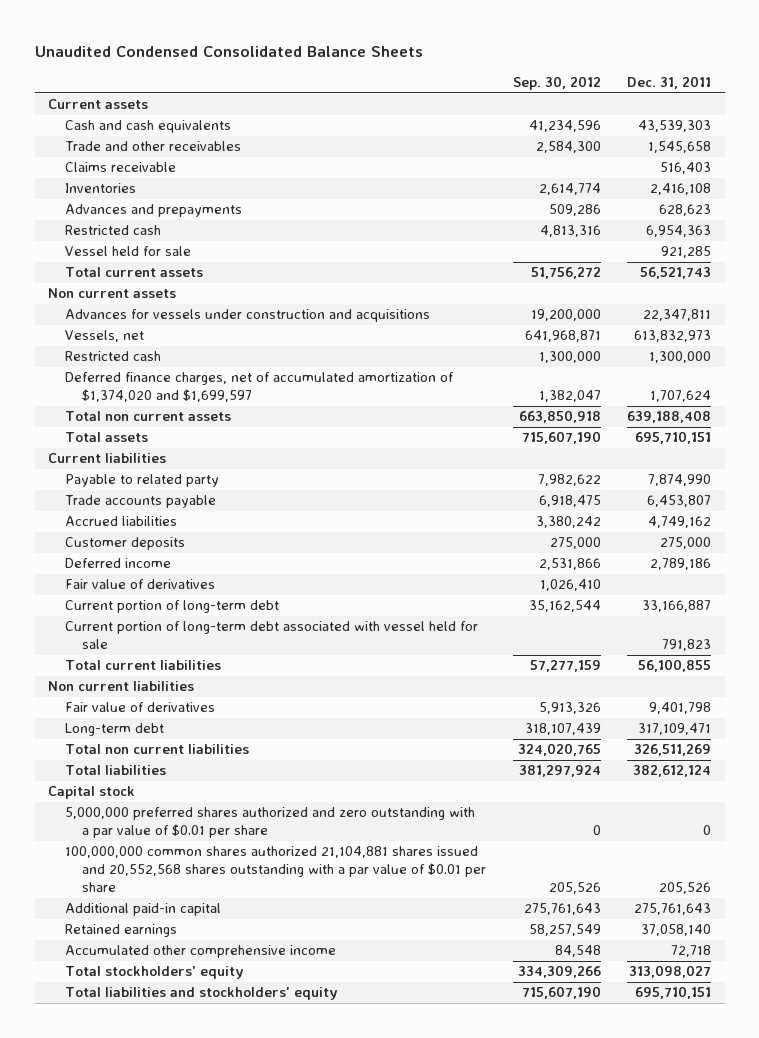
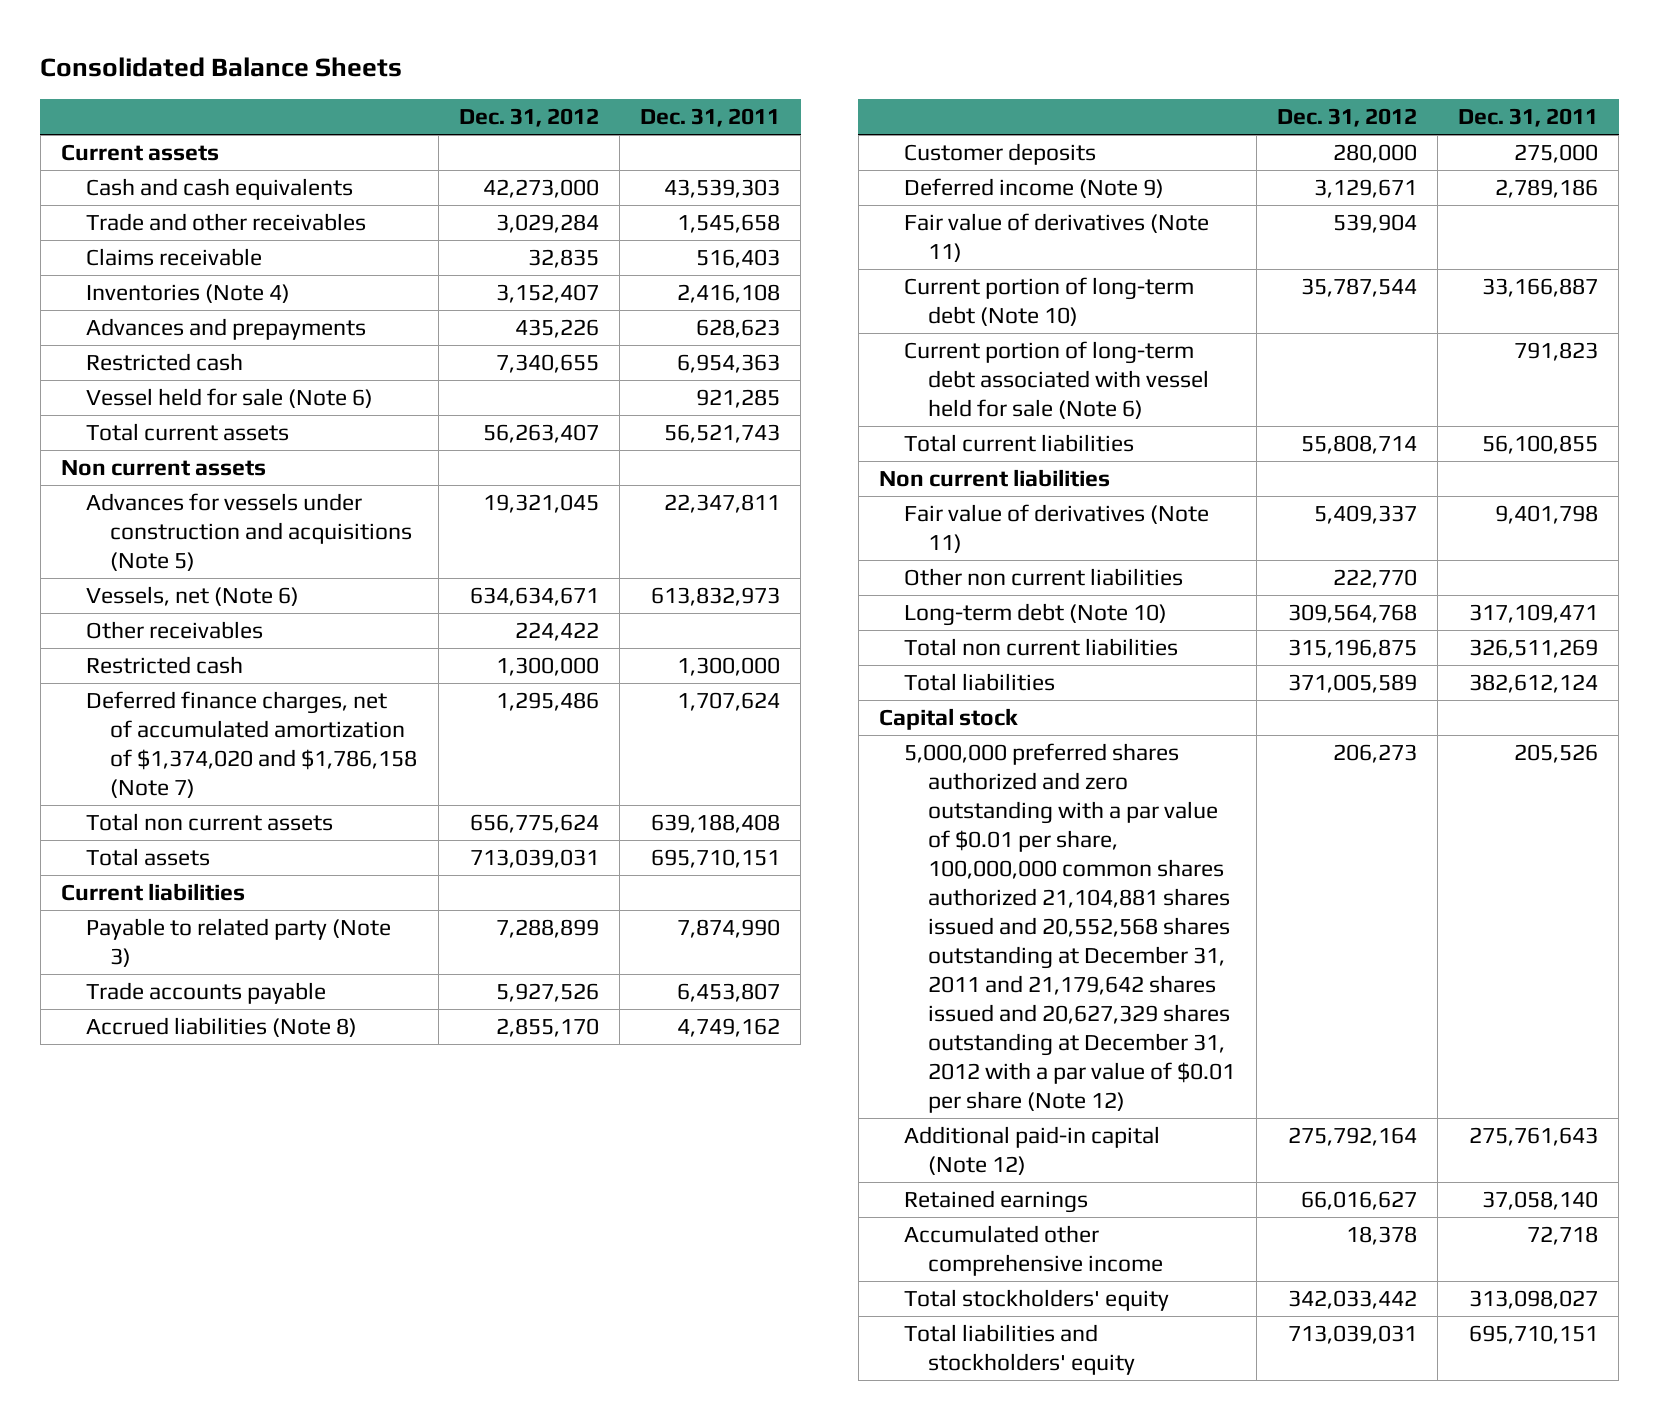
- Unaudited Condensed Consolidated Balance Sheets
+ Consolidated Balance Sheets
- | Sep. 30, 2012 | Dec. 31, 2011
+ | Dec. 31, 2012 | Dec. 31, 2011
- Inventories | 2,614,774 | 2,416,108
+ Inventories (Note 4) | 3,152,407 | 2,416,108
- Vessel held for sale | | 921,285
+ Vessel held for sale (Note 6) | | 921,285
- Advances for vessels under construction and acquisitions | 19,200,000 | 22,347,811
- Vessels, net | 641,968,871 | 613,832,973
+ Advances for vessels under construction and acquisitions (Note 5) | 19,321,045 | 22,347,811
+ Vessels, net (Note 6) | 634,634,671 | 613,832,973
+ Other receivables | 224,422 |
- Deferred finance charges, net of accumulated amortization of $1,374,020 and $1,699,597 | 1,382,047 | 1,707,624
+ Deferred finance charges, net of accumulated amortization of $1,374,020 and $1,786,158 (Note 7) | 1,295,486 | 1,707,624
- Payable to related party | 7,982,622 | 7,874,990
+ Payable to related party (Note 3) | 7,288,899 | 7,874,990
- Accrued liabilities | 3,380,242 | 4,749,162
+ Accrued liabilities (Note 8) | 2,855,170 | 4,749,162
- Deferred income | 2,531,866 | 2,789,186
- Fair value of derivatives | 1,026,410 |
- Current portion of long-term debt | 35,162,544 | 33,166,887
- Current portion of long-term debt associated with vessel held for sale | | 791,823
+ Deferred income (Note 9) | 3,129,671 | 2,789,186
+ Fair value of derivatives (Note 11) | 539,904 |
+ Current portion of long-term debt (Note 10) | 35,787,544 | 33,166,887
+ Current portion of long-term debt associated with vessel held for sale (Note 6) | | 791,823
- Fair value of derivatives | 5,913,326 | 9,401,798
- Long-term debt | 318,107,439 | 317,109,471
+ Fair value of derivatives (Note 11) | 5,409,337 | 9,401,798
+ Other non current liabilities | 222,770 |
+ Long-term debt (Note 10) | 309,564,768 | 317,109,471
- 5,000,000 preferred shares authorized and zero outstanding with a par value of $0.01 per share | 0 | 0
- 100,000,000 common shares authorized 21,104,881 shares issued and 20,552,568 shares outstanding with a par value of $0.01 per share | 205,526 | 205,526
- Additional paid-in capital | 275,761,643 | 275,761,643
+ 5,000,000 preferred shares authorized and zero outstanding with a par value of $0.01 per share, 100,000,000 common shares authorized 21,104,881 shares issued and 20,552,568 shares outstanding at December 31, 2011 and 21,179,642 shares issued and 20,627,329 shares outstanding at December 31, 2012 with a par value of $0.01 per share (Note 12) | 206,273 | 205,526
+ Additional paid-in capital (Note 12) | 275,792,164 | 275,761,643

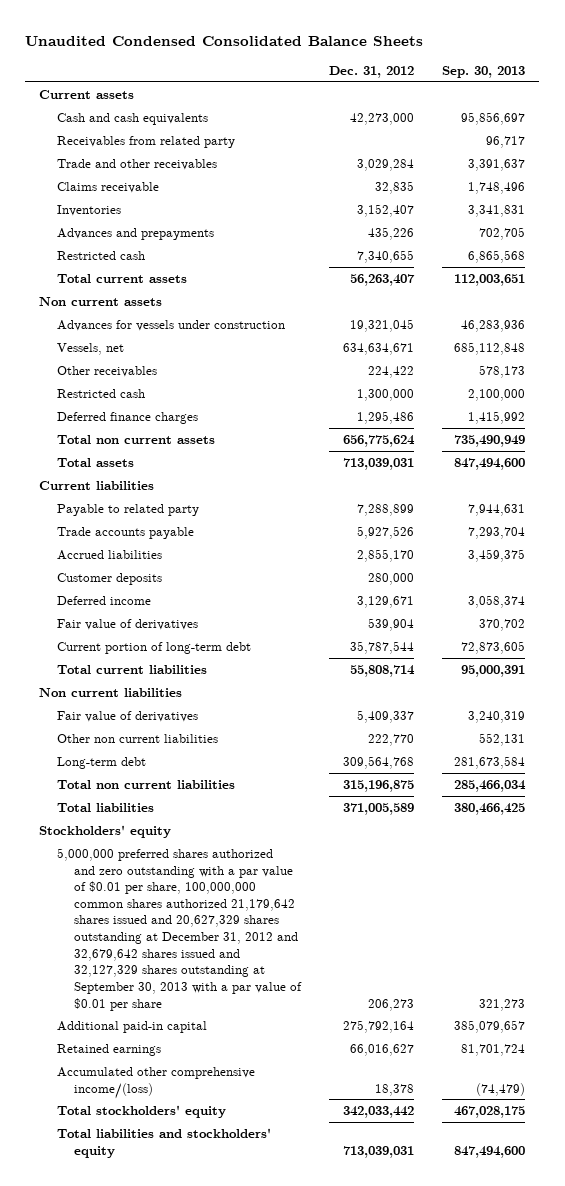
- Consolidated Balance Sheets
+ Unaudited Condensed Consolidated Balance Sheets
- | Dec. 31, 2012 | Dec. 31, 2011
+ | Dec. 31, 2012 | Sep. 30, 2013
+ Receivables from related party | | 96,717
- Inventories (Note 4) | 3,152,407 | 2,416,108
+ Inventories | 3,152,407 | 3,341,831
- Vessel held for sale (Note 6) | | 921,285
- Advances for vessels under construction and acquisitions (Note 5) | 19,321,045 | 22,347,811
- Vessels, net (Note 6) | 634,634,671 | 613,832,973
+ Advances for vessels under construction | 19,321,045 | 46,283,936
+ Vessels, net | 634,634,671 | 685,112,848
- Deferred finance charges, net of accumulated amortization of $1,374,020 and $1,786,158 (Note 7) | 1,295,486 | 1,707,624
+ Deferred finance charges | 1,295,486 | 1,415,992
- Payable to related party (Note 3) | 7,288,899 | 7,874,990
+ Payable to related party | 7,288,899 | 7,944,631
- Accrued liabilities (Note 8) | 2,855,170 | 4,749,162
+ Accrued liabilities | 2,855,170 | 3,459,375
- Deferred income (Note 9) | 3,129,671 | 2,789,186
- Fair value of derivatives (Note 11) | 539,904 |
- Current portion of long-term debt (Note 10) | 35,787,544 | 33,166,887
- Current portion of long-term debt associated with vessel held for sale (Note 6) | | 791,823
+ Deferred income | 3,129,671 | 3,058,374
+ Fair value of derivatives | 539,904 | 370,702
+ Current portion of long-term debt | 35,787,544 | 72,873,605
- Fair value of derivatives (Note 11) | 5,409,337 | 9,401,798
+ Fair value of derivatives | 5,409,337 | 3,240,319
- Long-term debt (Note 10) | 309,564,768 | 317,109,471
+ Long-term debt | 309,564,768 | 281,673,584
- Capital stock
- 5,000,000 preferred shares authorized and zero outstanding with a par value of $0.01 per share, 100,000,000 common shares authorized 21,104,881 shares issued and 20,552,568 shares outstanding at December 31, 2011 and 21,179,642 shares issued and 20,627,329 shares outstanding at December 31, 2012 with a par value of $0.01 per share (Note 12) | 206,273 | 205,526
- Additional paid-in capital (Note 12) | 275,792,164 | 275,761,643
+ Stockholders' equity
+ 5,000,000 preferred shares authorized and zero outstanding with a par value of $0.01 per share, 100,000,000 common shares authorized 21,179,642 shares issued and 20,627,329 shares outstanding at December 31, 2012 and 32,679,642 shares issued and 32,127,329 shares outstanding at September 30, 2013 with a par value of $0.01 per share | 206,273 | 321,273
+ Additional paid-in capital | 275,792,164 | 385,079,657
- Accumulated other comprehensive income | 18,378 | 72,718
+ Accumulated other comprehensive income/(loss) | 18,378 | (74,479)

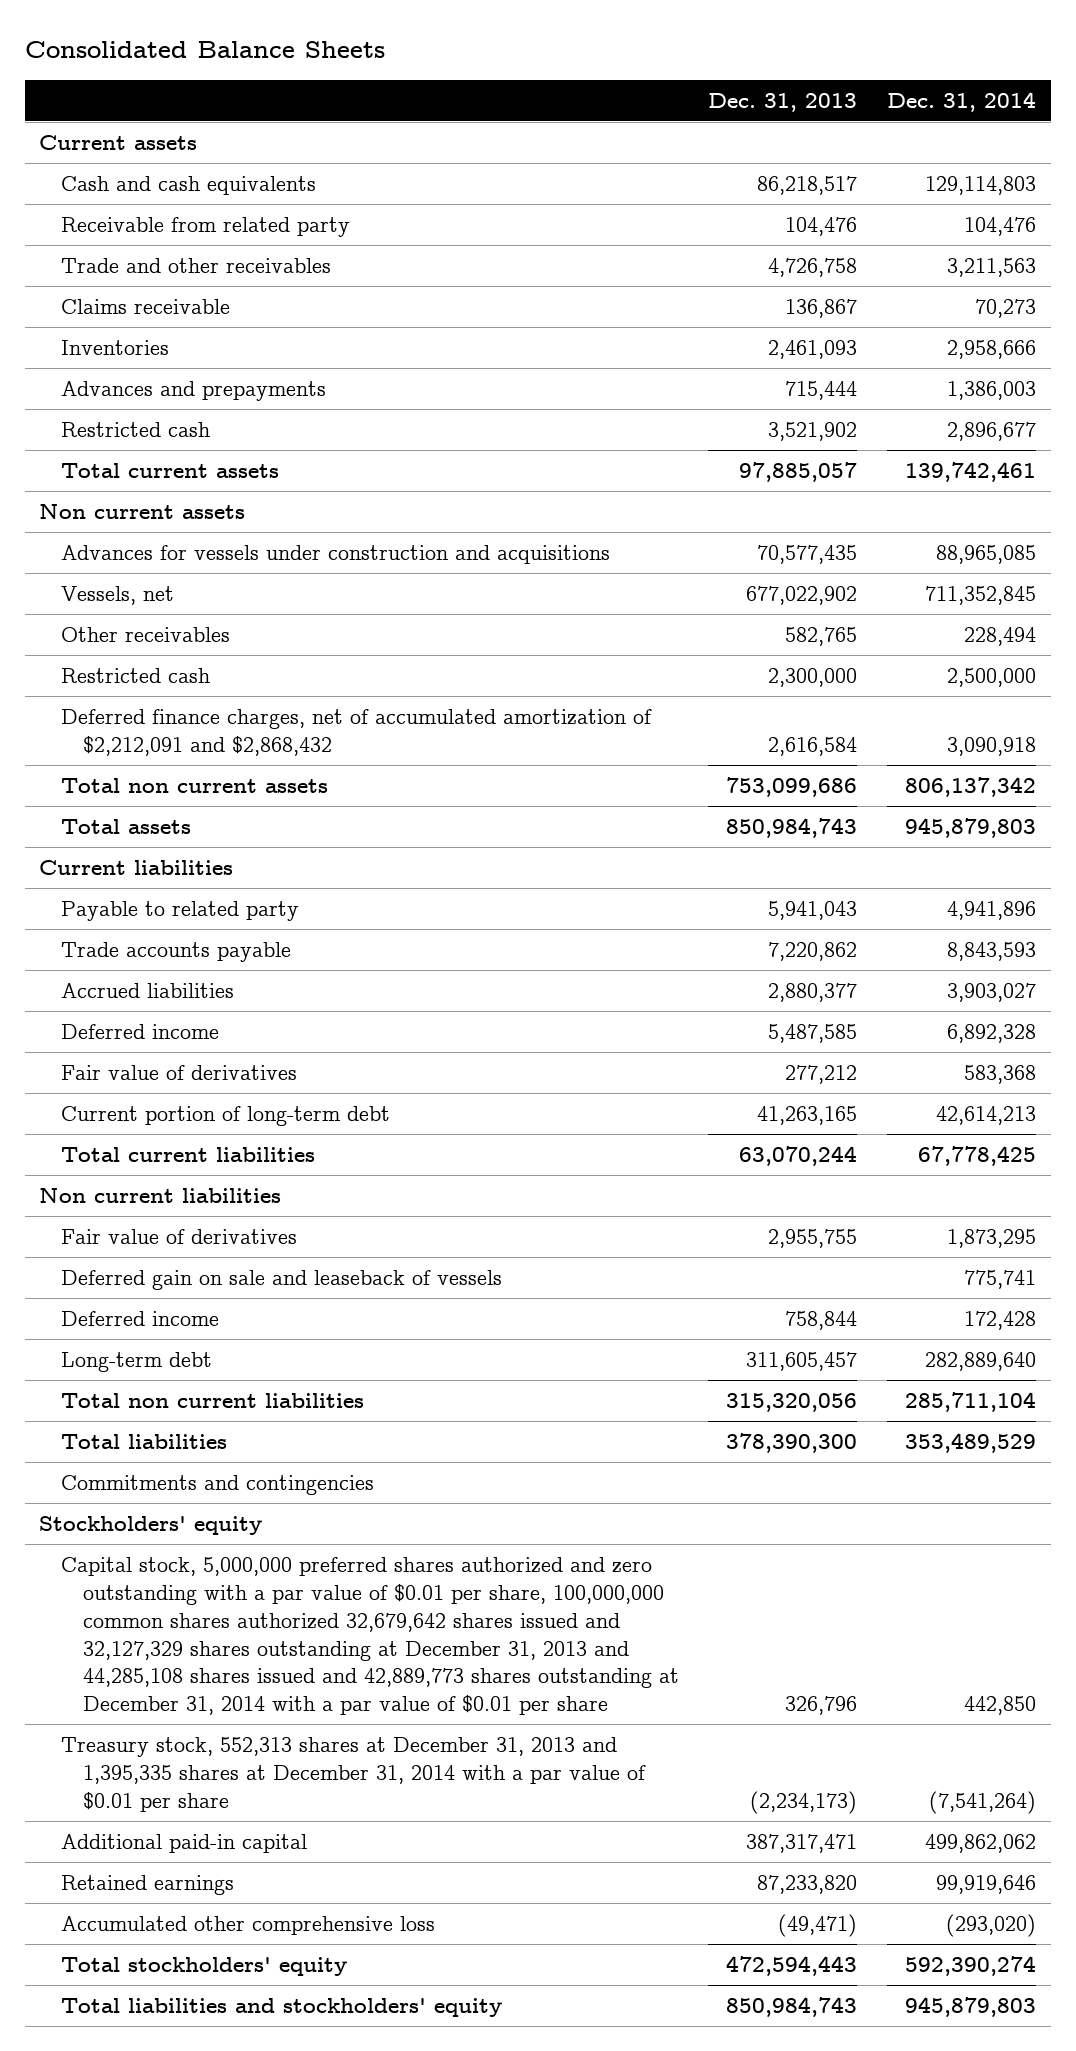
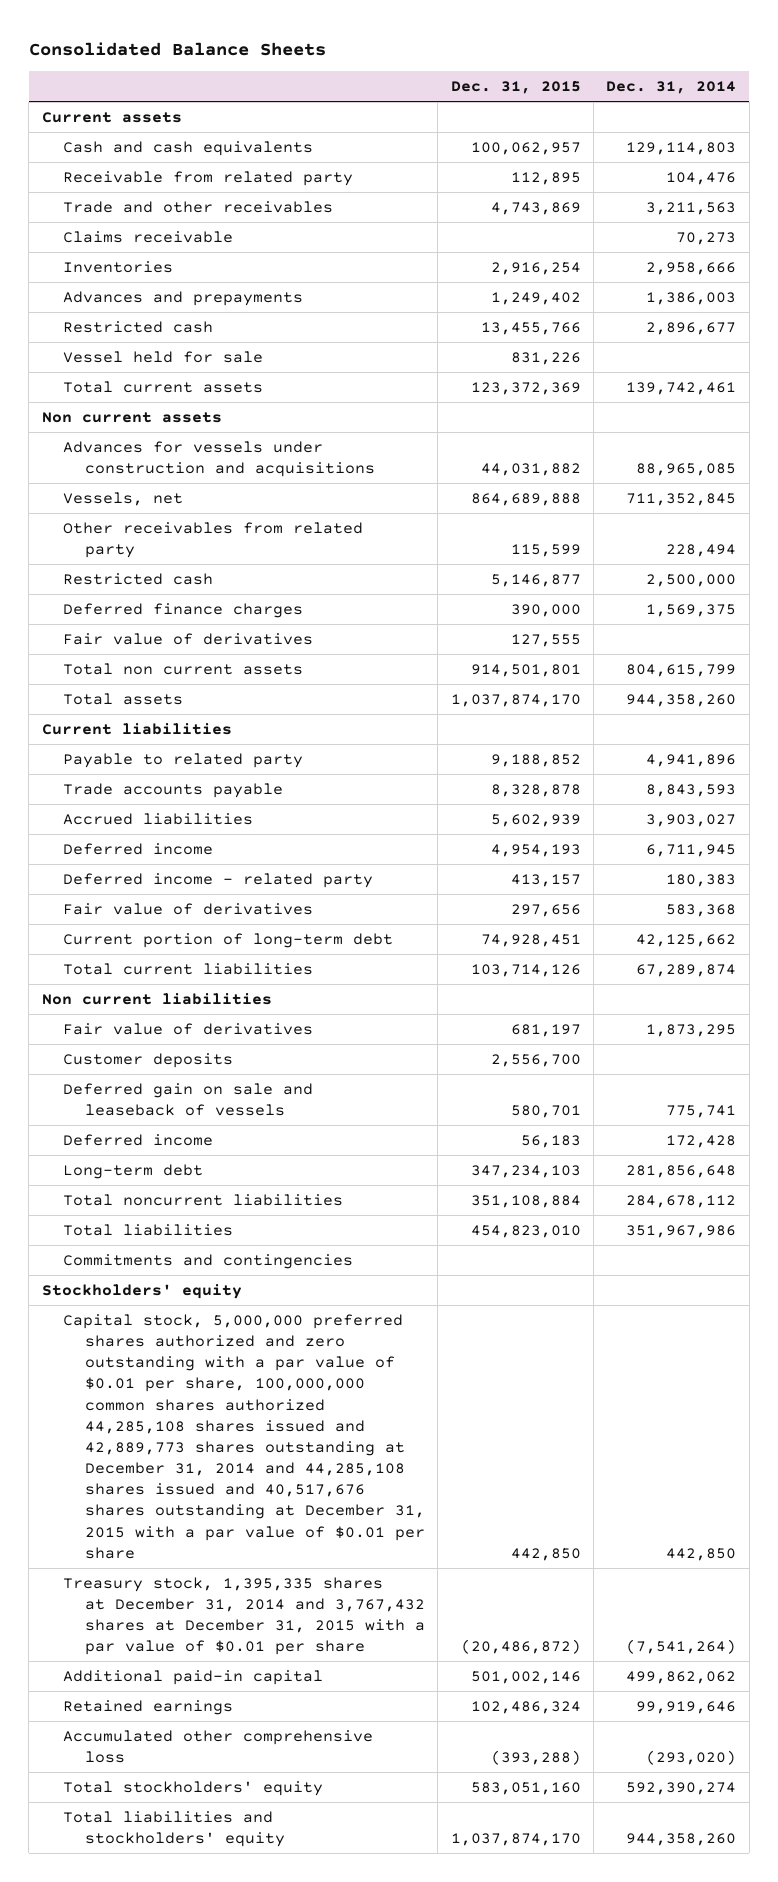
- | Dec. 31, 2013 | Dec. 31, 2014
+ | Dec. 31, 2015 | Dec. 31, 2014
+ Vessel held for sale | 831,226 |
- Other receivables | 582,765 | 228,494
+ Other receivables from related party | 115,599 | 228,494
- Deferred finance charges, net of accumulated amortization of $2,212,091 and $2,868,432 | 2,616,584 | 3,090,918
- Total non current assets | 753,099,686 | 806,137,342
- Total assets | 850,984,743 | 945,879,803
+ Deferred finance charges | 390,000 | 1,569,375
+ Fair value of derivatives | 127,555 |
+ Total non current assets | 914,501,801 | 804,615,799
+ Total assets | 1,037,874,170 | 944,358,260
- Deferred income | 5,487,585 | 6,892,328
+ Deferred income | 4,954,193 | 6,711,945
+ Deferred income - related party | 413,157 | 180,383
- Current portion of long-term debt | 41,263,165 | 42,614,213
- Total current liabilities | 63,070,244 | 67,778,425
+ Current portion of long-term debt | 74,928,451 | 42,125,662
+ Total current liabilities | 103,714,126 | 67,289,874
+ Customer deposits | 2,556,700 |
- Long-term debt | 311,605,457 | 282,889,640
- Total non current liabilities | 315,320,056 | 285,711,104
- Total liabilities | 378,390,300 | 353,489,529
+ Long-term debt | 347,234,103 | 281,856,648
+ Total noncurrent liabilities | 351,108,884 | 284,678,112
+ Total liabilities | 454,823,010 | 351,967,986
- Capital stock, 5,000,000 preferred shares authorized and zero outstanding with a par value of $0.01 per share, 100,000,000 common shares authorized 32,679,642 shares issued and 32,127,329 shares outstanding at December 31, 2013 and 44,285,108 shares issued and 42,889,773 shares outstanding at December 31, 2014 with a par value of $0.01 per share | 326,796 | 442,850
- Treasury stock, 552,313 shares at December 31, 2013 and 1,395,335 shares at December 31, 2014 with a par value of $0.01 per share | (2,234,173) | (7,541,264)
+ Capital stock, 5,000,000 preferred shares authorized and zero outstanding with a par value of $0.01 per share, 100,000,000 common shares authorized 44,285,108 shares issued and 42,889,773 shares outstanding at December 31, 2014 and 44,285,108 shares issued and 40,517,676 shares outstanding at December 31, 2015 with a par value of $0.01 per share | 442,850 | 442,850
+ Treasury stock, 1,395,335 shares at December 31, 2014 and 3,767,432 shares at December 31, 2015 with a par value of $0.01 per share | (20,486,872) | (7,541,264)
- Total liabilities and stockholders' equity | 850,984,743 | 945,879,803
+ Total liabilities and stockholders' equity | 1,037,874,170 | 944,358,260

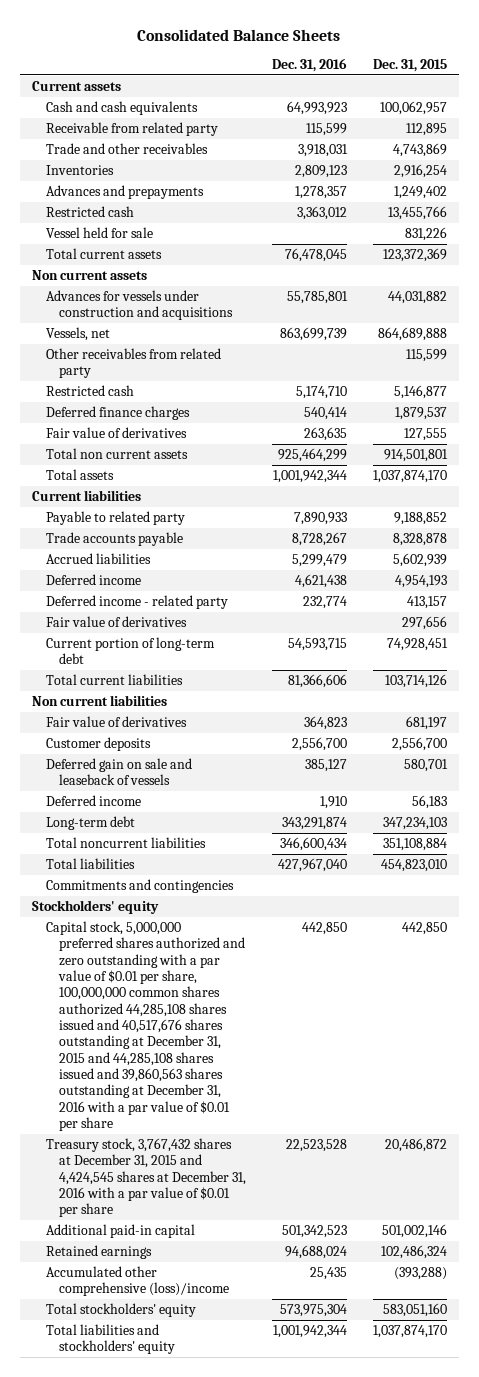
- | Dec. 31, 2015 | Dec. 31, 2014
+ | Dec. 31, 2016 | Dec. 31, 2015
- Claims receivable | | 70,273
- Deferred finance charges | 390,000 | 1,569,375
+ Deferred finance charges | 540,414 | 1,879,537
- Capital stock, 5,000,000 preferred shares authorized and zero outstanding with a par value of $0.01 per share, 100,000,000 common shares authorized 44,285,108 shares issued and 42,889,773 shares outstanding at December 31, 2014 and 44,285,108 shares issued and 40,517,676 shares outstanding at December 31, 2015 with a par value of $0.01 per share | 442,850 | 442,850
- Treasury stock, 1,395,335 shares at December 31, 2014 and 3,767,432 shares at December 31, 2015 with a par value of $0.01 per share | (20,486,872) | (7,541,264)
+ Capital stock, 5,000,000 preferred shares authorized and zero outstanding with a par value of $0.01 per share, 100,000,000 common shares authorized 44,285,108 shares issued and 40,517,676 shares outstanding at December 31, 2015 and 44,285,108 shares issued and 39,860,563 shares outstanding at December 31, 2016 with a par value of $0.01 per share | 442,850 | 442,850
+ Treasury stock, 3,767,432 shares at December 31, 2015 and 4,424,545 shares at December 31, 2016 with a par value of $0.01 per share | 22,523,528 | 20,486,872
- Accumulated other comprehensive loss | (393,288) | (293,020)
+ Accumulated other comprehensive (loss)/income | 25,435 | (393,288)

